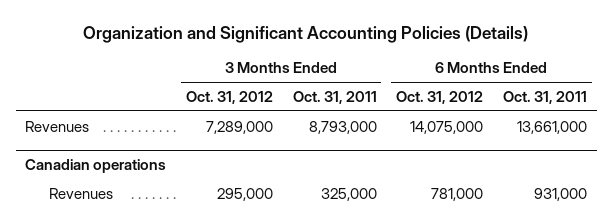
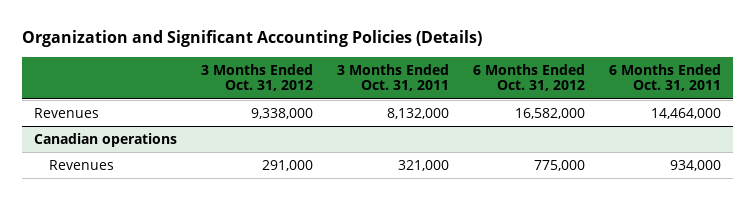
- Revenues | 7,289,000 | 8,793,000 | 14,075,000 | 13,661,000
+ Revenues | 9,338,000 | 8,132,000 | 16,582,000 | 14,464,000
@ Canadian operations
- Revenues | 295,000 | 325,000 | 781,000 | 931,000
+ Revenues | 291,000 | 321,000 | 775,000 | 934,000

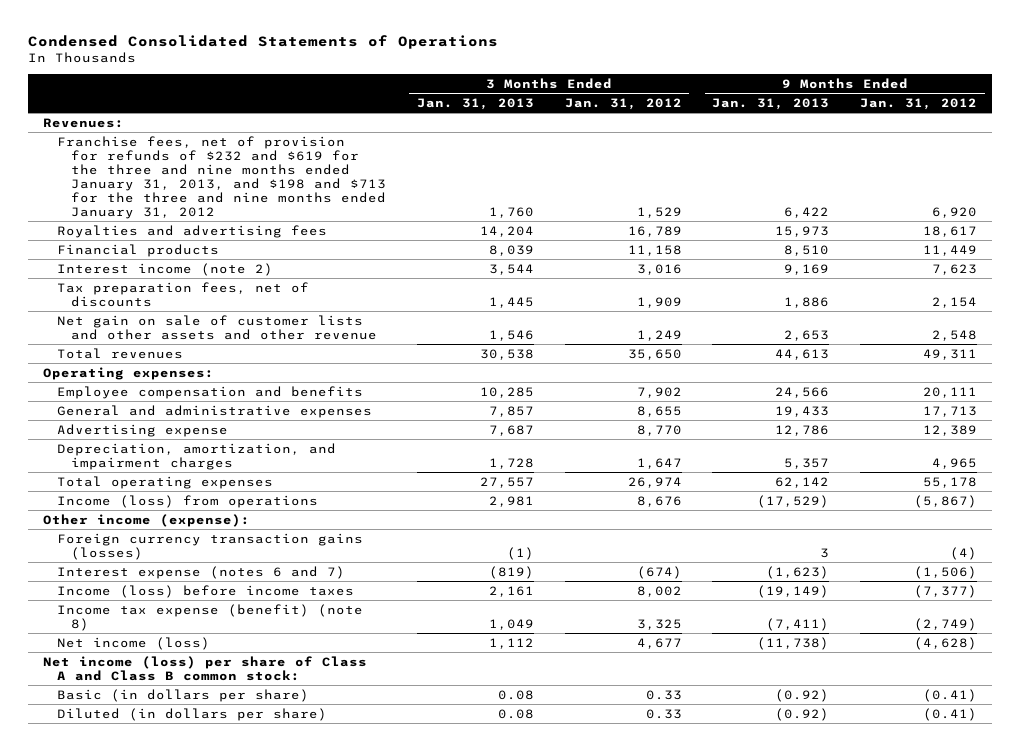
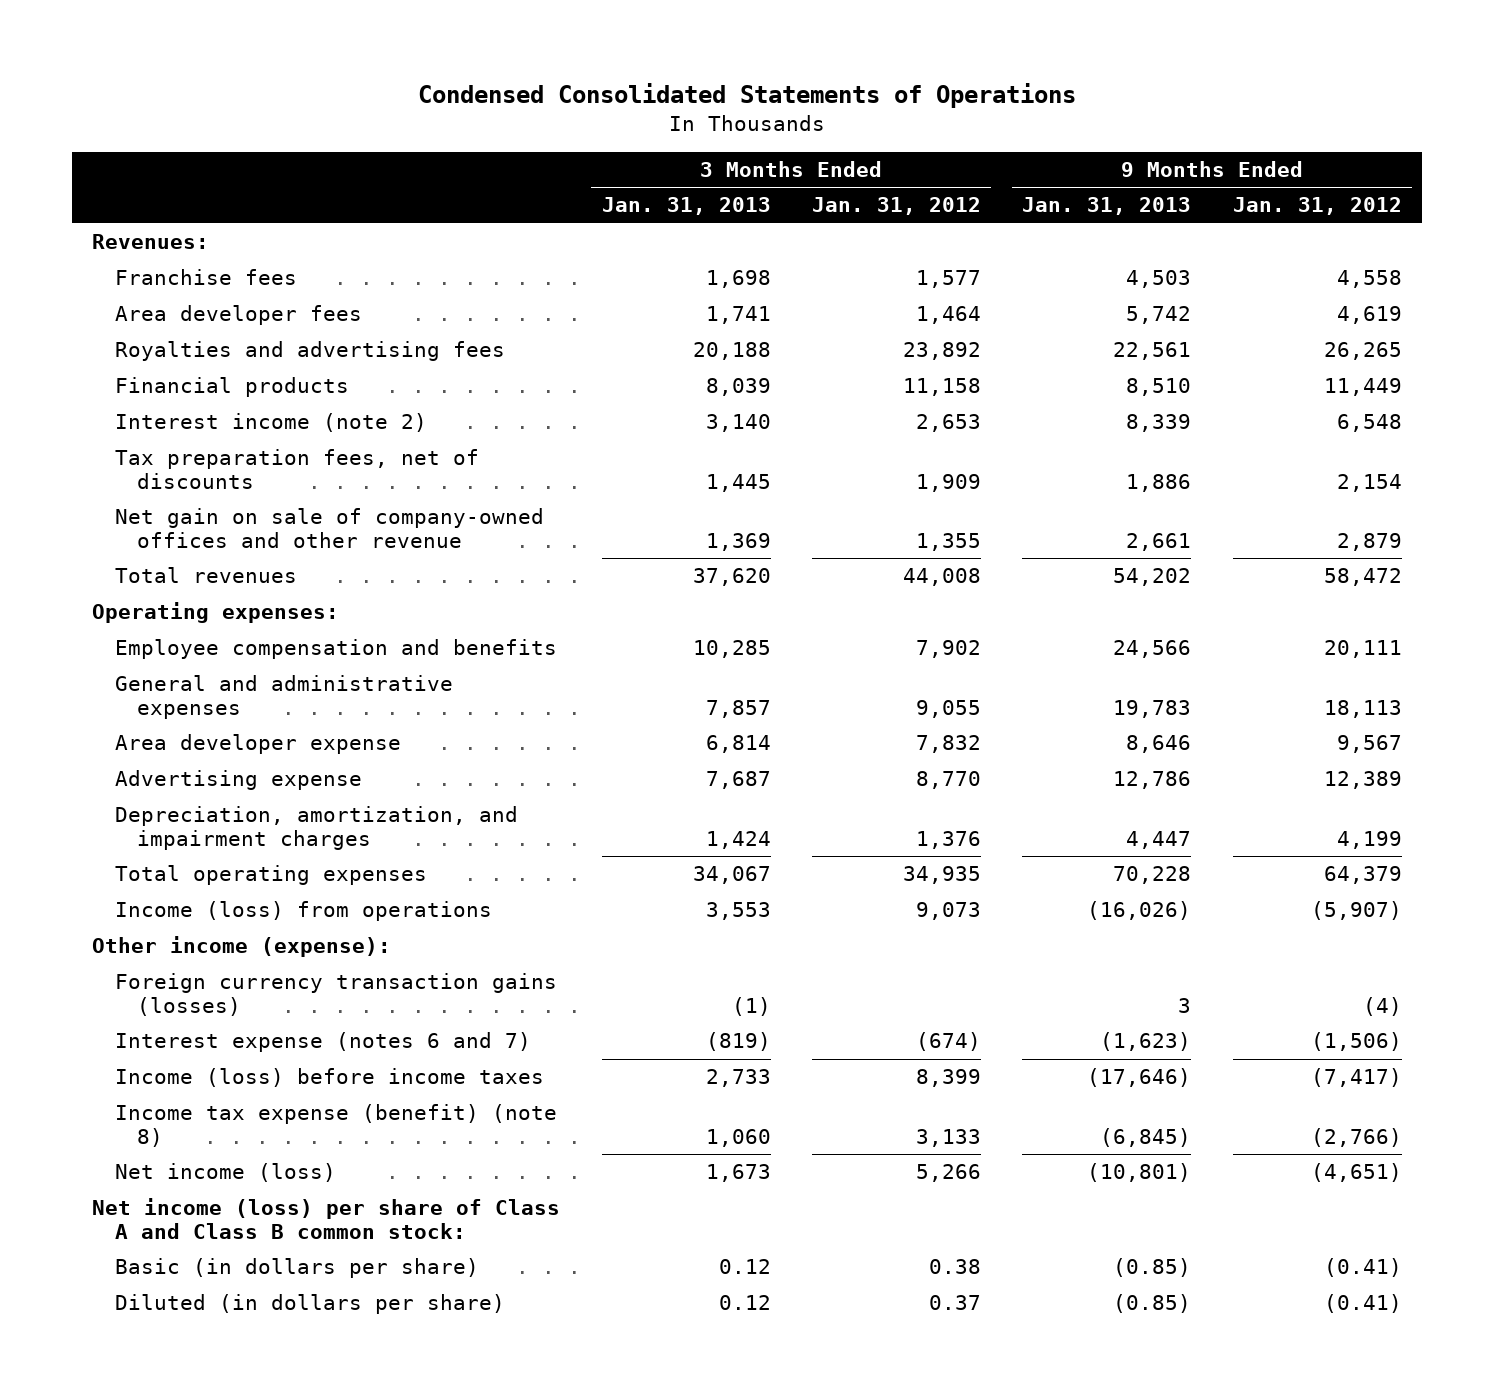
- Franchise fees, net of provision for refunds of $232 and $619 for the three and nine months ended January 31, 2013, and $198 and $713 for the three and nine months ended January 31, 2012 | 1,760 | 1,529 | 6,422 | 6,920
- Royalties and advertising fees | 14,204 | 16,789 | 15,973 | 18,617
+ Franchise fees | 1,698 | 1,577 | 4,503 | 4,558
+ Area developer fees | 1,741 | 1,464 | 5,742 | 4,619
+ Royalties and advertising fees | 20,188 | 23,892 | 22,561 | 26,265
- Interest income (note 2) | 3,544 | 3,016 | 9,169 | 7,623
+ Interest income (note 2) | 3,140 | 2,653 | 8,339 | 6,548
- Net gain on sale of customer lists and other assets and other revenue | 1,546 | 1,249 | 2,653 | 2,548
- Total revenues | 30,538 | 35,650 | 44,613 | 49,311
+ Net gain on sale of company-owned offices and other revenue | 1,369 | 1,355 | 2,661 | 2,879
+ Total revenues | 37,620 | 44,008 | 54,202 | 58,472
- General and administrative expenses | 7,857 | 8,655 | 19,433 | 17,713
+ General and administrative expenses | 7,857 | 9,055 | 19,783 | 18,113
+ Area developer expense | 6,814 | 7,832 | 8,646 | 9,567
- Depreciation, amortization, and impairment charges | 1,728 | 1,647 | 5,357 | 4,965
- Total operating expenses | 27,557 | 26,974 | 62,142 | 55,178
- Income (loss) from operations | 2,981 | 8,676 | (17,529) | (5,867)
+ Depreciation, amortization, and impairment charges | 1,424 | 1,376 | 4,447 | 4,199
+ Total operating expenses | 34,067 | 34,935 | 70,228 | 64,379
+ Income (loss) from operations | 3,553 | 9,073 | (16,026) | (5,907)
- Income (loss) before income taxes | 2,161 | 8,002 | (19,149) | (7,377)
- Income tax expense (benefit) (note 8) | 1,049 | 3,325 | (7,411) | (2,749)
- Net income (loss) | 1,112 | 4,677 | (11,738) | (4,628)
+ Income (loss) before income taxes | 2,733 | 8,399 | (17,646) | (7,417)
+ Income tax expense (benefit) (note 8) | 1,060 | 3,133 | (6,845) | (2,766)
+ Net income (loss) | 1,673 | 5,266 | (10,801) | (4,651)
- Basic (in dollars per share) | 0.08 | 0.33 | (0.92) | (0.41)
- Diluted (in dollars per share) | 0.08 | 0.33 | (0.92) | (0.41)
+ Basic (in dollars per share) | 0.12 | 0.38 | (0.85) | (0.41)
+ Diluted (in dollars per share) | 0.12 | 0.37 | (0.85) | (0.41)

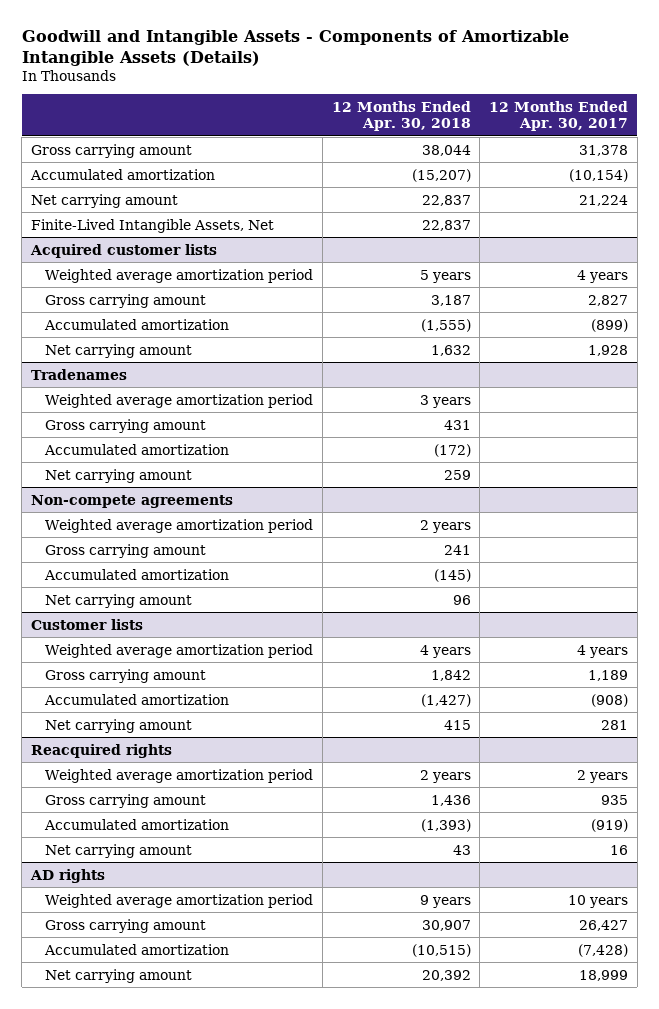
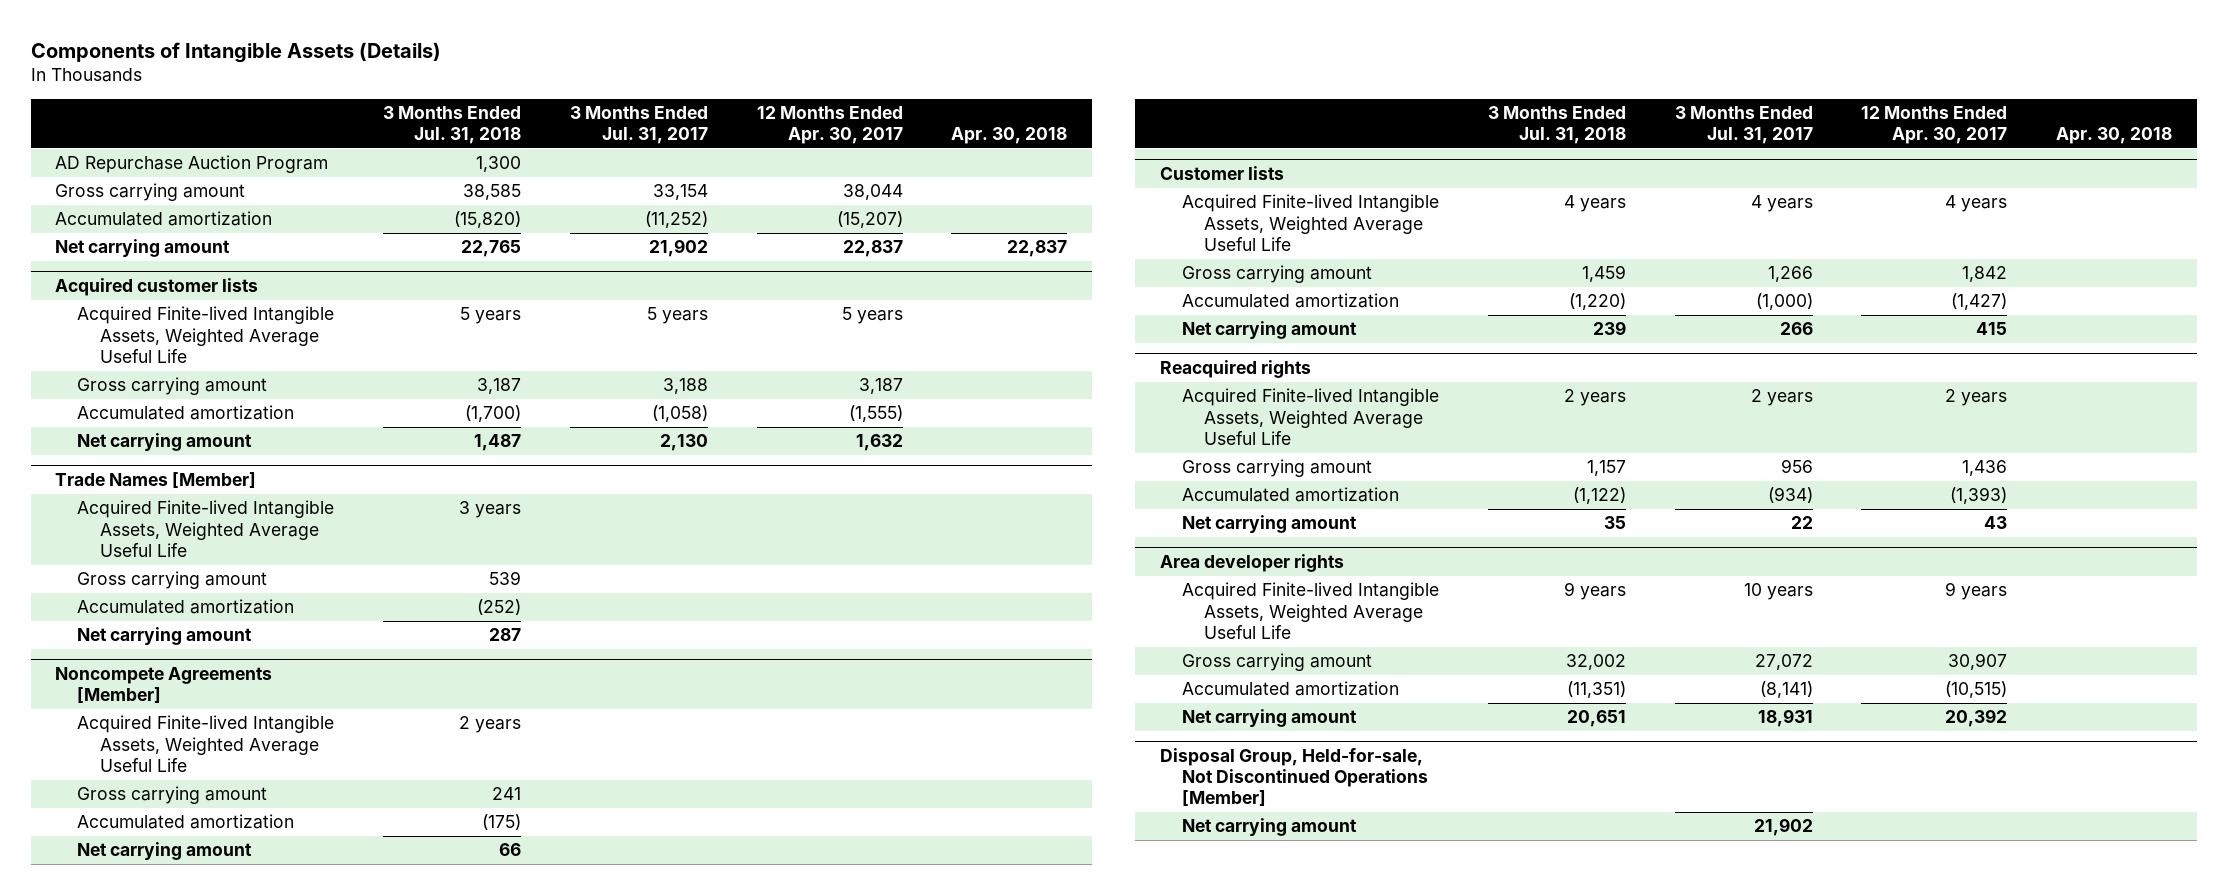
- Goodwill and Intangible Assets - Components of Amortizable Intangible Assets (Details)
+ Components of Intangible Assets (Details)
- | 12 Months Ended Apr. 30, 2018 | 12 Months Ended Apr. 30, 2017
+ | 3 Months Ended Jul. 31, 2018 | 3 Months Ended Jul. 31, 2017 | 12 Months Ended Apr. 30, 2017 | Apr. 30, 2018
- Gross carrying amount | 38,044 | 31,378
- Accumulated amortization | (15,207) | (10,154)
- Net carrying amount | 22,837 | 21,224
- Finite-Lived Intangible Assets, Net | 22,837 |
+ AD Repurchase Auction Program | 1,300 | | |
+ Gross carrying amount | 38,585 | 33,154 | 38,044 |
+ Accumulated amortization | (15,820) | (11,252) | (15,207) |
+ Net carrying amount | 22,765 | 21,902 | 22,837 | 22,837
@ Acquired customer lists
- Weighted average amortization period | 5 years | 4 years
- Gross carrying amount | 3,187 | 2,827
- Accumulated amortization | (1,555) | (899)
- Net carrying amount | 1,632 | 1,928
- Tradenames
- Weighted average amortization period | 3 years |
@ Acquired customer lists
+ Acquired Finite-lived Intangible Assets, Weighted Average Useful Life | 5 years | 5 years | 5 years |
+ Gross carrying amount | 3,187 | 3,188 | 3,187 |
+ Accumulated amortization | (1,700) | (1,058) | (1,555) |
+ Net carrying amount | 1,487 | 2,130 | 1,632 |
+ Trade Names [Member]
+ Acquired Finite-lived Intangible Assets, Weighted Average Useful Life | 3 years | | |
- Non-compete agreements
- Weighted average amortization period | 2 years |
+ Noncompete Agreements [Member]
+ Acquired Finite-lived Intangible Assets, Weighted Average Useful Life | 2 years | | |
@ Customer lists
- Weighted average amortization period | 4 years | 4 years
- Gross carrying amount | 1,842 | 1,189
- Accumulated amortization | (1,427) | (908)
- Net carrying amount | 415 | 281
+ Acquired Finite-lived Intangible Assets, Weighted Average Useful Life | 4 years | 4 years | 4 years |
+ Gross carrying amount | 1,459 | 1,266 | 1,842 |
+ Accumulated amortization | (1,220) | (1,000) | (1,427) |
+ Net carrying amount | 239 | 266 | 415 |
@ Reacquired rights
- Weighted average amortization period | 2 years | 2 years
- Gross carrying amount | 1,436 | 935
- Accumulated amortization | (1,393) | (919)
- Net carrying amount | 43 | 16
- AD rights
- Weighted average amortization period | 9 years | 10 years
- Gross carrying amount | 30,907 | 26,427
- Accumulated amortization | (10,515) | (7,428)
- Net carrying amount | 20,392 | 18,999
@ Reacquired rights
+ Acquired Finite-lived Intangible Assets, Weighted Average Useful Life | 2 years | 2 years | 2 years |
+ Gross carrying amount | 1,157 | 956 | 1,436 |
+ Accumulated amortization | (1,122) | (934) | (1,393) |
+ Net carrying amount | 35 | 22 | 43 |
+ Area developer rights
+ Acquired Finite-lived Intangible Assets, Weighted Average Useful Life | 9 years | 10 years | 9 years |
+ Gross carrying amount | 32,002 | 27,072 | 30,907 |
+ Accumulated amortization | (11,351) | (8,141) | (10,515) |
+ Net carrying amount | 20,651 | 18,931 | 20,392 |
+ Disposal Group, Held-for-sale, Not Discontinued Operations [Member]
+ Net carrying amount | | 21,902 | |

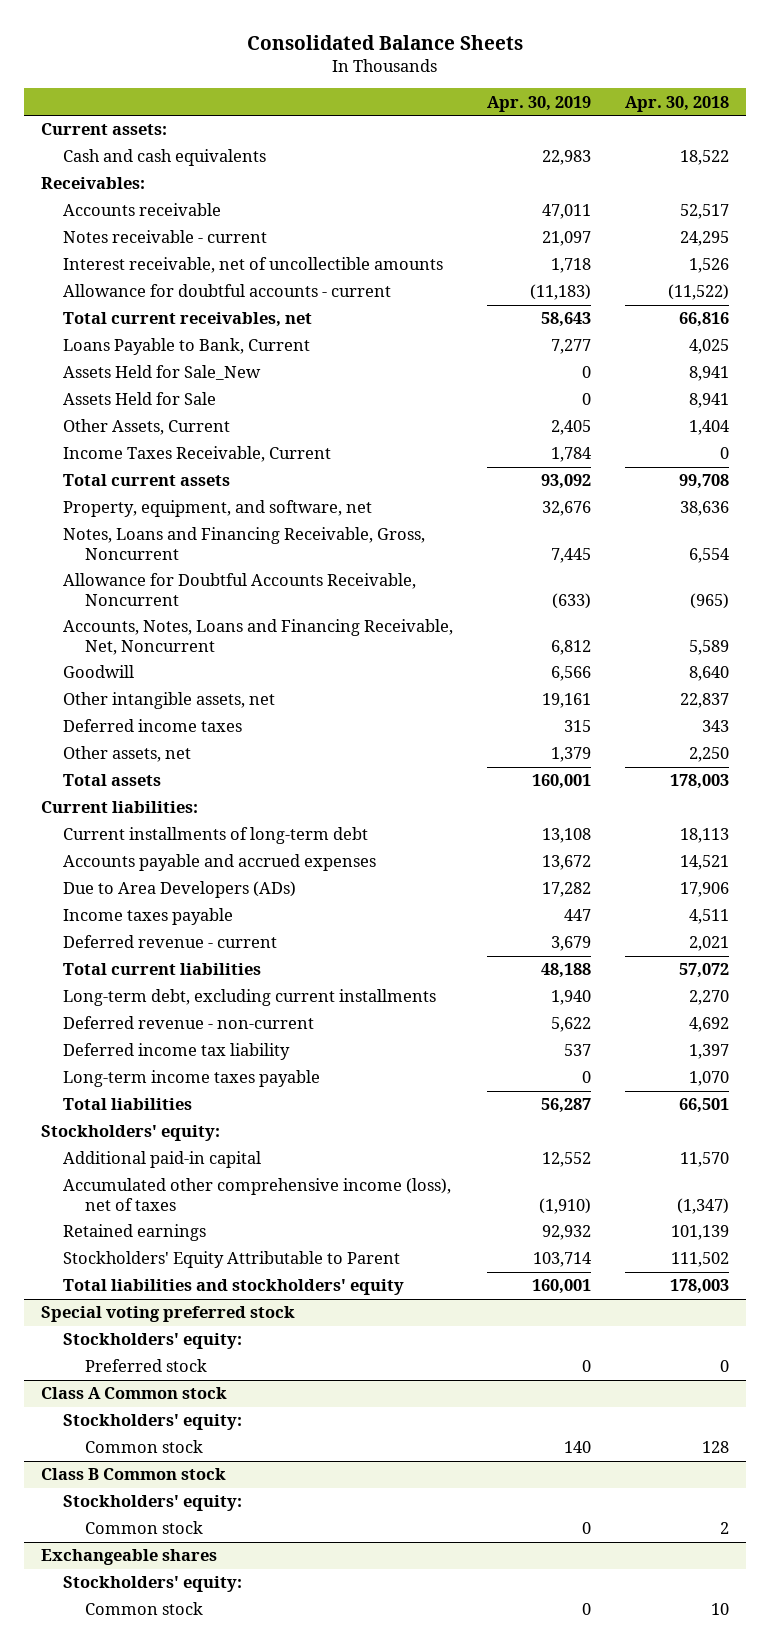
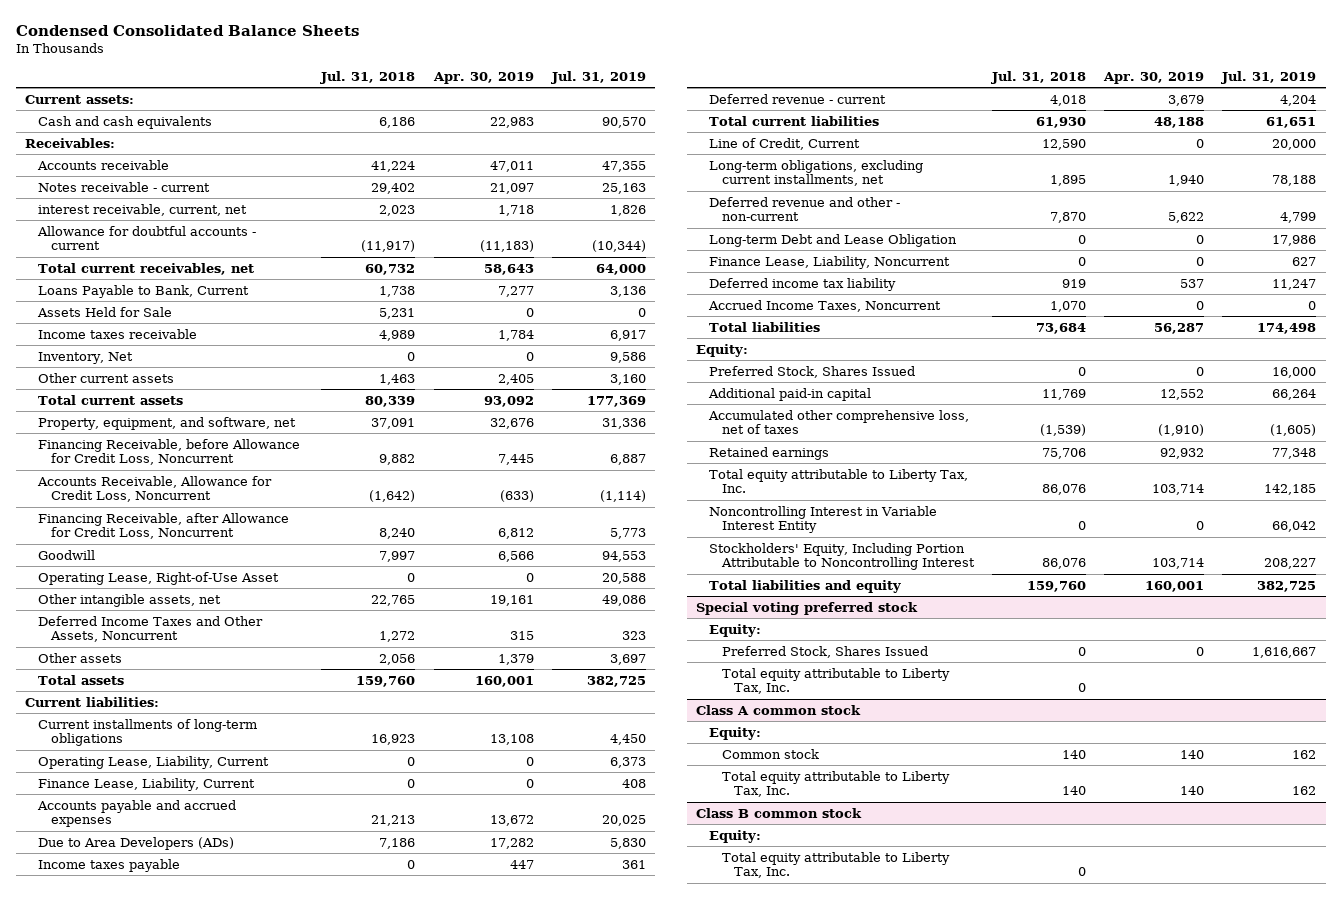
- Consolidated Balance Sheets
+ Condensed Consolidated Balance Sheets
- | Apr. 30, 2019 | Apr. 30, 2018
+ | Jul. 31, 2018 | Apr. 30, 2019 | Jul. 31, 2019
- Interest receivable, net of uncollectible amounts | 1,718 | 1,526
+ interest receivable, current, net | 2,023 | 1,718 | 1,826
- Assets Held for Sale_New | 0 | 8,941
- Other Assets, Current | 2,405 | 1,404
- Income Taxes Receivable, Current | 1,784 | 0
+ Income taxes receivable | 4,989 | 1,784 | 6,917
+ Inventory, Net | 0 | 0 | 9,586
+ Other current assets | 1,463 | 2,405 | 3,160
- Notes, Loans and Financing Receivable, Gross, Noncurrent | 7,445 | 6,554
- Allowance for Doubtful Accounts Receivable, Noncurrent | (633) | (965)
- Accounts, Notes, Loans and Financing Receivable, Net, Noncurrent | 6,812 | 5,589
+ Financing Receivable, before Allowance for Credit Loss, Noncurrent | 9,882 | 7,445 | 6,887
+ Accounts Receivable, Allowance for Credit Loss, Noncurrent | (1,642) | (633) | (1,114)
+ Financing Receivable, after Allowance for Credit Loss, Noncurrent | 8,240 | 6,812 | 5,773
+ Operating Lease, Right-of-Use Asset | 0 | 0 | 20,588
- Deferred income taxes | 315 | 343
- Other assets, net | 1,379 | 2,250
+ Deferred Income Taxes and Other Assets, Noncurrent | 1,272 | 315 | 323
+ Other assets | 2,056 | 1,379 | 3,697
- Current installments of long-term debt | 13,108 | 18,113
+ Current installments of long-term obligations | 16,923 | 13,108 | 4,450
+ Operating Lease, Liability, Current | 0 | 0 | 6,373
+ Finance Lease, Liability, Current | 0 | 0 | 408
- Long-term debt, excluding current installments | 1,940 | 2,270
- Deferred revenue - non-current | 5,622 | 4,692
+ Line of Credit, Current | 12,590 | 0 | 20,000
+ Long-term obligations, excluding current installments, net | 1,895 | 1,940 | 78,188
+ Deferred revenue and other - non-current | 7,870 | 5,622 | 4,799
+ Long-term Debt and Lease Obligation | 0 | 0 | 17,986
+ Finance Lease, Liability, Noncurrent | 0 | 0 | 627
- Long-term income taxes payable | 0 | 1,070
+ Accrued Income Taxes, Noncurrent | 1,070 | 0 | 0
- Stockholders' equity:
+ Equity:
+ Preferred Stock, Shares Issued | 0 | 0 | 16,000
- Accumulated other comprehensive income (loss), net of taxes | (1,910) | (1,347)
+ Accumulated other comprehensive loss, net of taxes | (1,539) | (1,910) | (1,605)
- Stockholders' Equity Attributable to Parent | 103,714 | 111,502
- Total liabilities and stockholders' equity | 160,001 | 178,003
+ Total equity attributable to Liberty Tax, Inc. | 86,076 | 103,714 | 142,185
+ Noncontrolling Interest in Variable Interest Entity | 0 | 0 | 66,042
+ Stockholders' Equity, Including Portion Attributable to Noncontrolling Interest | 86,076 | 103,714 | 208,227
+ Total liabilities and equity | 159,760 | 160,001 | 382,725
@ Special voting preferred stock
- Stockholders' equity:
- Preferred stock | 0 | 0
- Class A Common stock
- Stockholders' equity:
@ Special voting preferred stock
+ Equity:
+ Preferred Stock, Shares Issued | 0 | 0 | 1,616,667
+ Total equity attributable to Liberty Tax, Inc. | 0 | |
+ Class A common stock
+ Equity:
- Class B Common stock
- Stockholders' equity:
- Common stock | 0 | 2
- Exchangeable shares
- Stockholders' equity:
- Common stock | 0 | 10
+ Total equity attributable to Liberty Tax, Inc. | 140 | 140 | 162
+ Class B common stock
+ Equity:
+ Total equity attributable to Liberty Tax, Inc. | 0 | |

